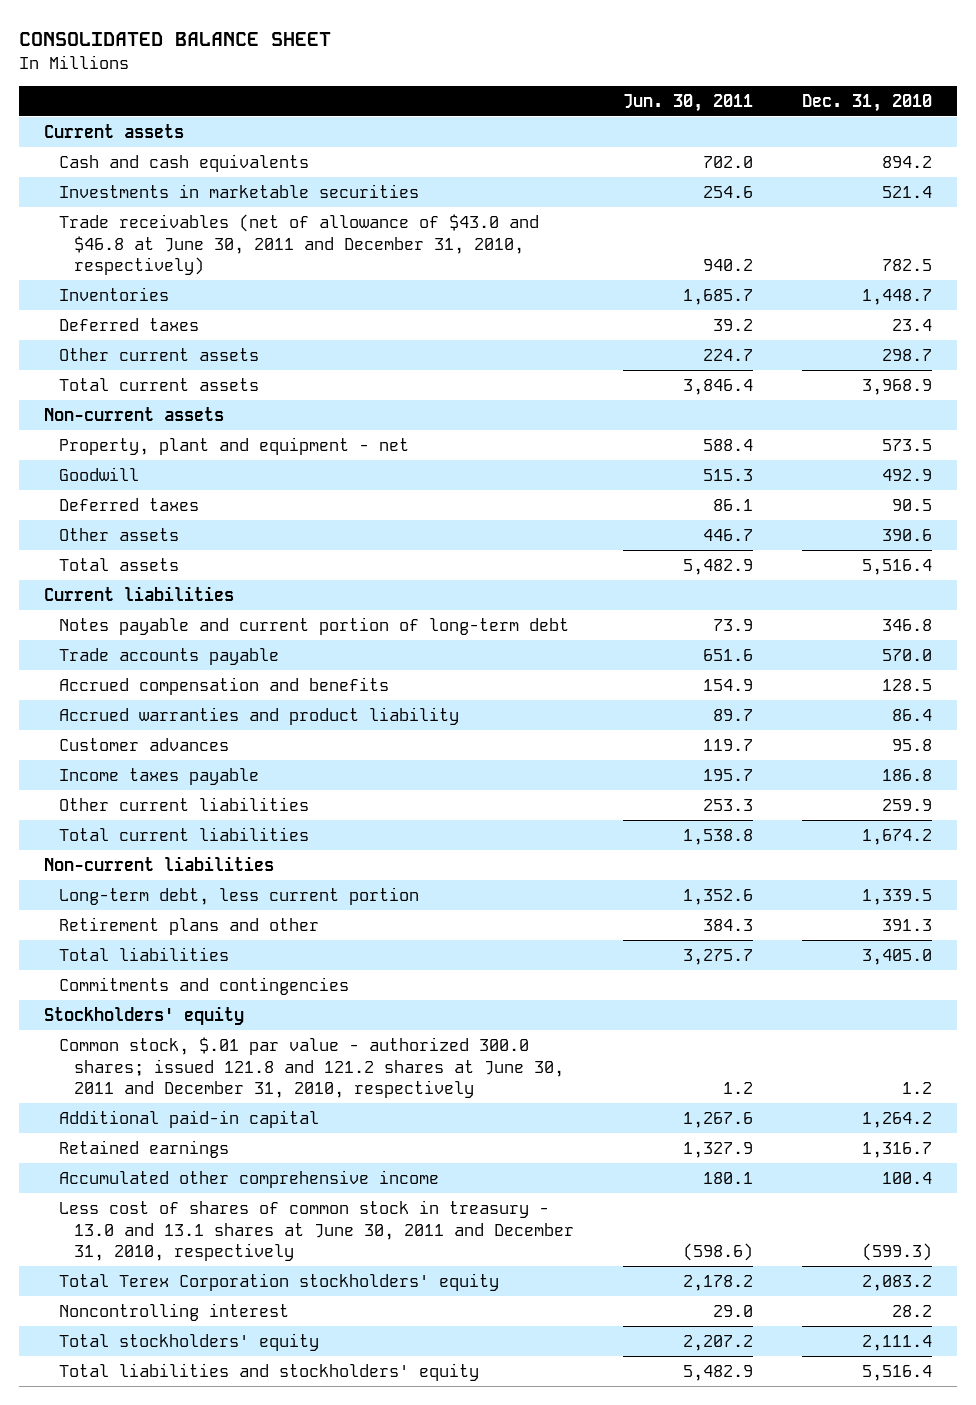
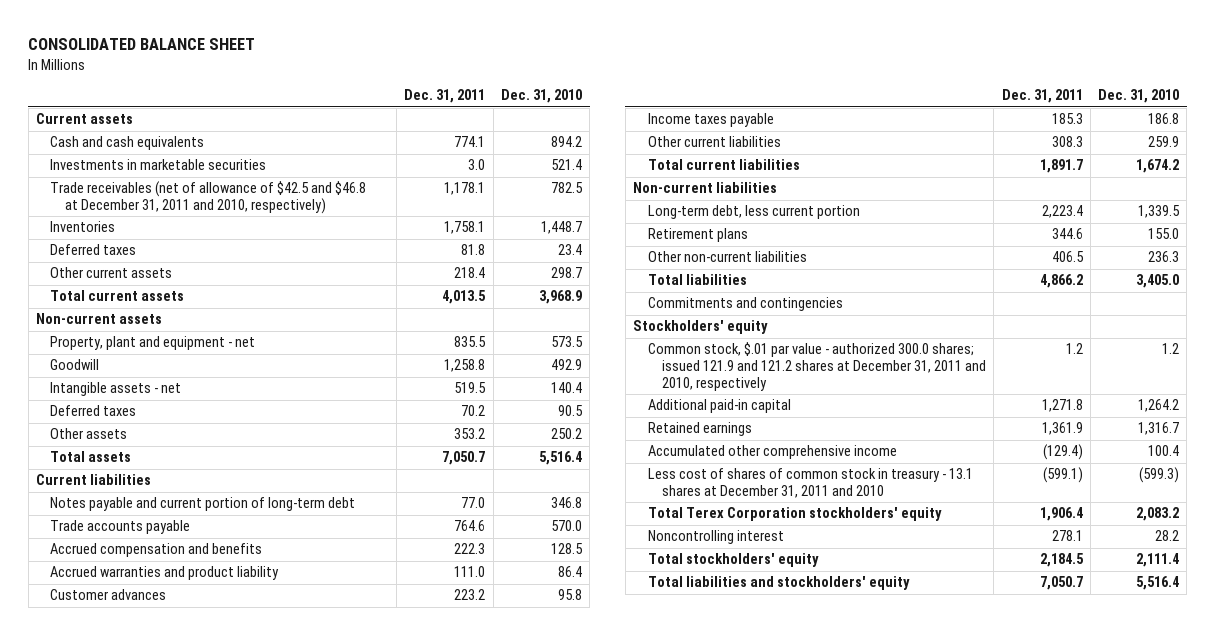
- | Jun. 30, 2011 | Dec. 31, 2010
+ | Dec. 31, 2011 | Dec. 31, 2010
- Trade receivables (net of allowance of $43.0 and $46.8 at June 30, 2011 and December 31, 2010, respectively) | 940.2 | 782.5
+ Trade receivables (net of allowance of $42.5 and $46.8 at December 31, 2011 and 2010, respectively) | 1,178.1 | 782.5
+ Intangible assets - net | 519.5 | 140.4
- Other assets | 446.7 | 390.6
+ Other assets | 353.2 | 250.2
- Retirement plans and other | 384.3 | 391.3
+ Retirement plans | 344.6 | 155.0
+ Other non-current liabilities | 406.5 | 236.3
- Common stock, $.01 par value - authorized 300.0 shares; issued 121.8 and 121.2 shares at June 30, 2011 and December 31, 2010, respectively | 1.2 | 1.2
+ Common stock, $.01 par value - authorized 300.0 shares; issued 121.9 and 121.2 shares at December 31, 2011 and 2010, respectively | 1.2 | 1.2
- Less cost of shares of common stock in treasury - 13.0 and 13.1 shares at June 30, 2011 and December 31, 2010, respectively | (598.6) | (599.3)
+ Less cost of shares of common stock in treasury - 13.1 shares at December 31, 2011 and 2010 | (599.1) | (599.3)

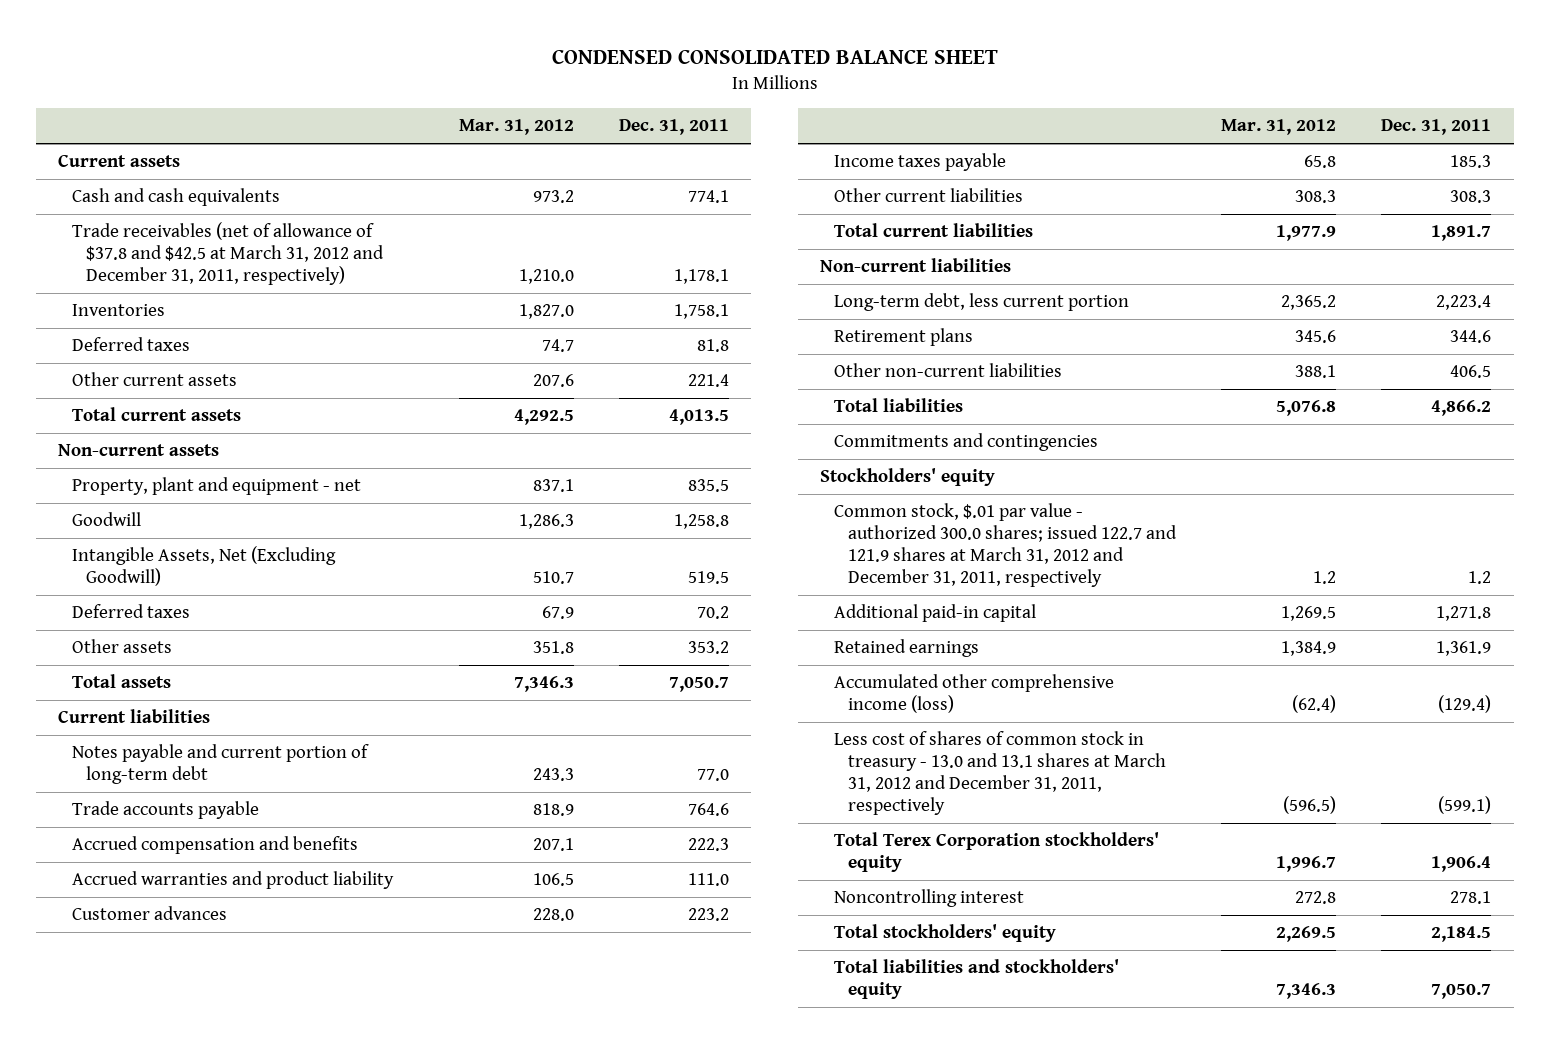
- CONSOLIDATED BALANCE SHEET
+ CONDENSED CONSOLIDATED BALANCE SHEET
- | Dec. 31, 2011 | Dec. 31, 2010
+ | Mar. 31, 2012 | Dec. 31, 2011
- Investments in marketable securities | 3.0 | 521.4
- Trade receivables (net of allowance of $42.5 and $46.8 at December 31, 2011 and 2010, respectively) | 1,178.1 | 782.5
+ Trade receivables (net of allowance of $37.8 and $42.5 at March 31, 2012 and December 31, 2011, respectively) | 1,210.0 | 1,178.1
- Other current assets | 218.4 | 298.7
+ Other current assets | 207.6 | 221.4
- Intangible assets - net | 519.5 | 140.4
+ Intangible Assets, Net (Excluding Goodwill) | 510.7 | 519.5
- Common stock, $.01 par value - authorized 300.0 shares; issued 121.9 and 121.2 shares at December 31, 2011 and 2010, respectively | 1.2 | 1.2
+ Common stock, $.01 par value - authorized 300.0 shares; issued 122.7 and 121.9 shares at March 31, 2012 and December 31, 2011, respectively | 1.2 | 1.2
- Accumulated other comprehensive income | (129.4) | 100.4
- Less cost of shares of common stock in treasury - 13.1 shares at December 31, 2011 and 2010 | (599.1) | (599.3)
+ Accumulated other comprehensive income (loss) | (62.4) | (129.4)
+ Less cost of shares of common stock in treasury - 13.0 and 13.1 shares at March 31, 2012 and December 31, 2011, respectively | (596.5) | (599.1)

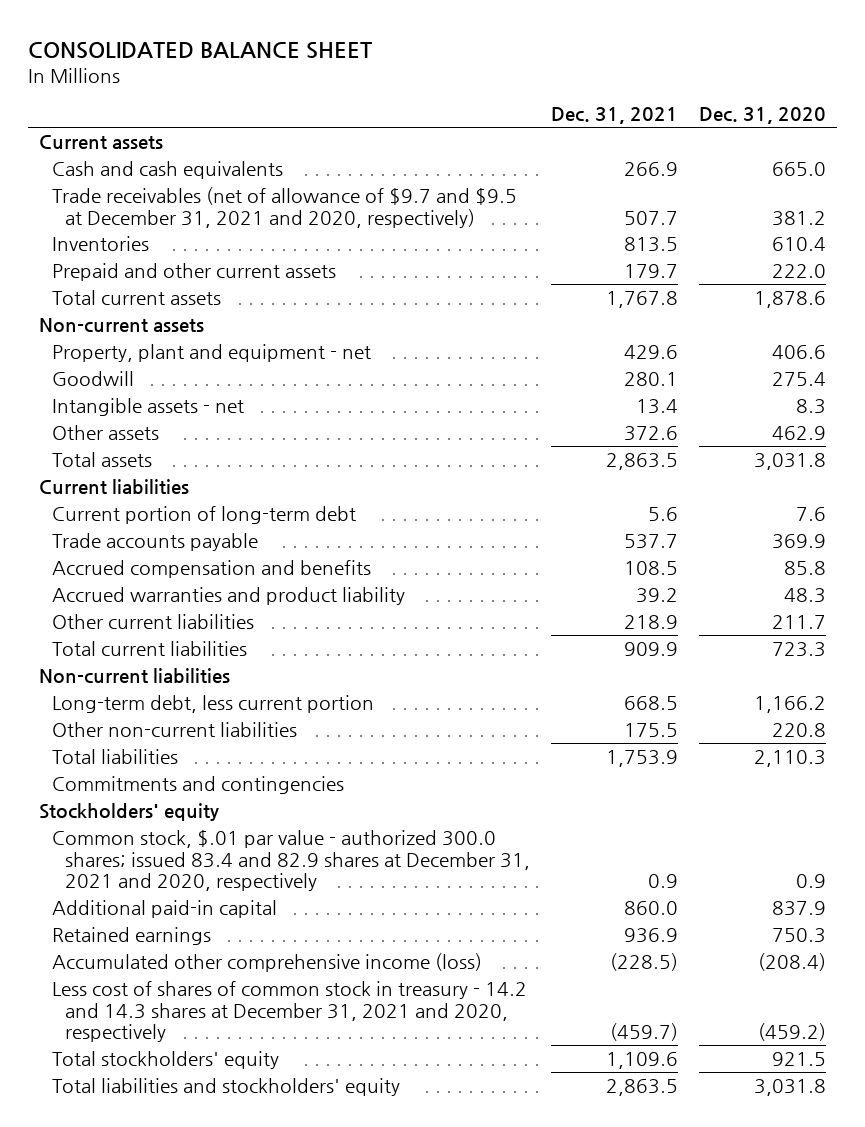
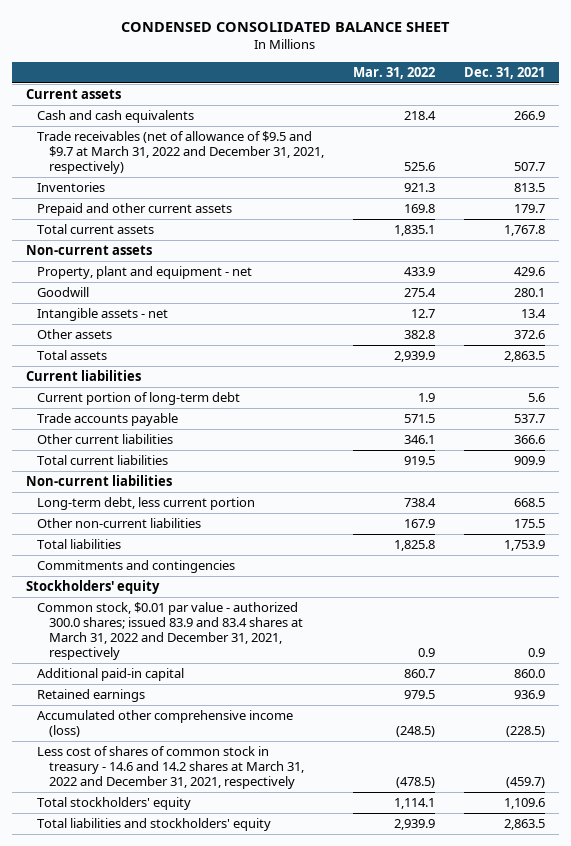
- CONSOLIDATED BALANCE SHEET
+ CONDENSED CONSOLIDATED BALANCE SHEET
- | Dec. 31, 2021 | Dec. 31, 2020
+ | Mar. 31, 2022 | Dec. 31, 2021
- Trade receivables (net of allowance of $9.7 and $9.5 at December 31, 2021 and 2020, respectively) | 507.7 | 381.2
+ Trade receivables (net of allowance of $9.5 and $9.7 at March 31, 2022 and December 31, 2021, respectively) | 525.6 | 507.7
- Accrued compensation and benefits | 108.5 | 85.8
- Accrued warranties and product liability | 39.2 | 48.3
- Other current liabilities | 218.9 | 211.7
+ Other current liabilities | 346.1 | 366.6
- Common stock, $.01 par value - authorized 300.0 shares; issued 83.4 and 82.9 shares at December 31, 2021 and 2020, respectively | 0.9 | 0.9
+ Common stock, $0.01 par value - authorized 300.0 shares; issued 83.9 and 83.4 shares at March 31, 2022 and December 31, 2021, respectively | 0.9 | 0.9
- Less cost of shares of common stock in treasury - 14.2 and 14.3 shares at December 31, 2021 and 2020, respectively | (459.7) | (459.2)
+ Less cost of shares of common stock in treasury - 14.6 and 14.2 shares at March 31, 2022 and December 31, 2021, respectively | (478.5) | (459.7)

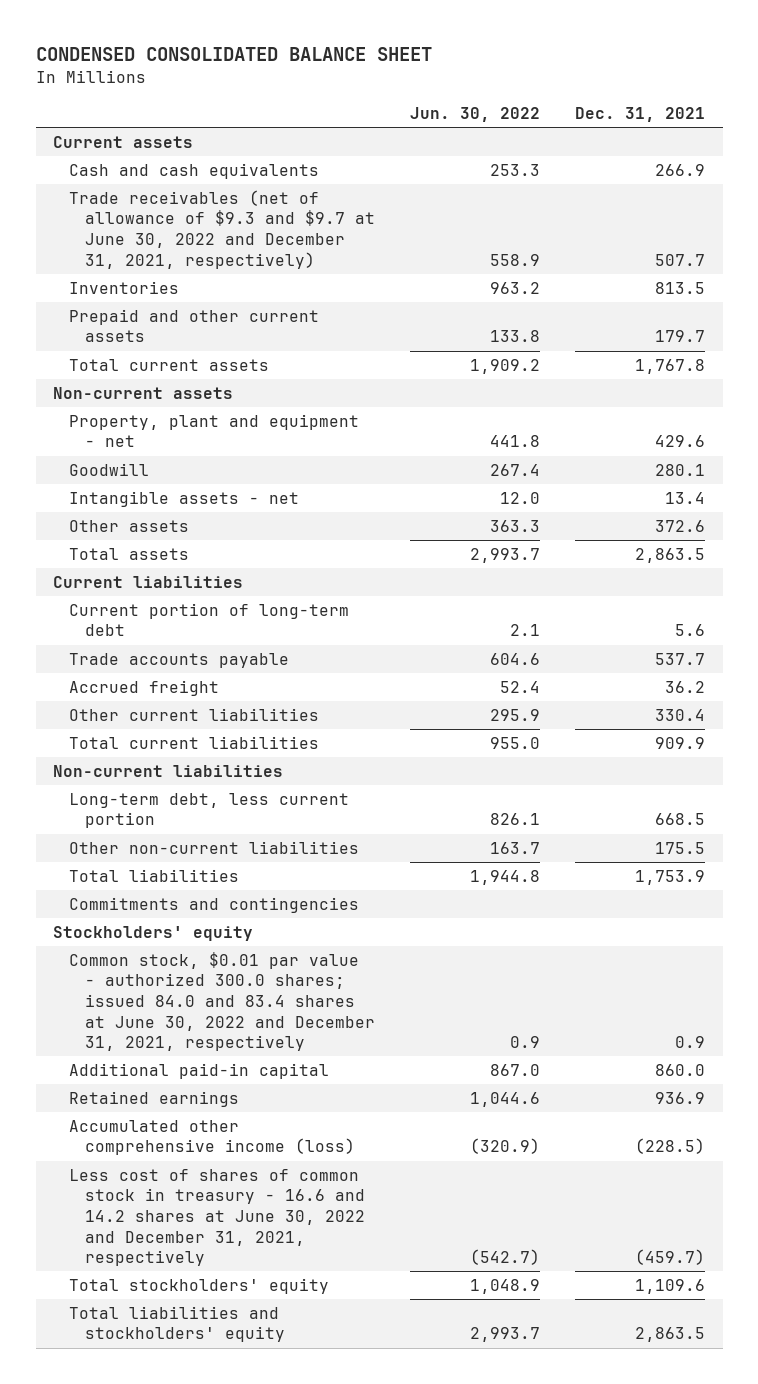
- | Mar. 31, 2022 | Dec. 31, 2021
+ | Jun. 30, 2022 | Dec. 31, 2021
- Trade receivables (net of allowance of $9.5 and $9.7 at March 31, 2022 and December 31, 2021, respectively) | 525.6 | 507.7
+ Trade receivables (net of allowance of $9.3 and $9.7 at June 30, 2022 and December 31, 2021, respectively) | 558.9 | 507.7
- Other current liabilities | 346.1 | 366.6
+ Accrued freight | 52.4 | 36.2
+ Other current liabilities | 295.9 | 330.4
- Common stock, $0.01 par value - authorized 300.0 shares; issued 83.9 and 83.4 shares at March 31, 2022 and December 31, 2021, respectively | 0.9 | 0.9
+ Common stock, $0.01 par value - authorized 300.0 shares; issued 84.0 and 83.4 shares at June 30, 2022 and December 31, 2021, respectively | 0.9 | 0.9
- Less cost of shares of common stock in treasury - 14.6 and 14.2 shares at March 31, 2022 and December 31, 2021, respectively | (478.5) | (459.7)
+ Less cost of shares of common stock in treasury - 16.6 and 14.2 shares at June 30, 2022 and December 31, 2021, respectively | (542.7) | (459.7)

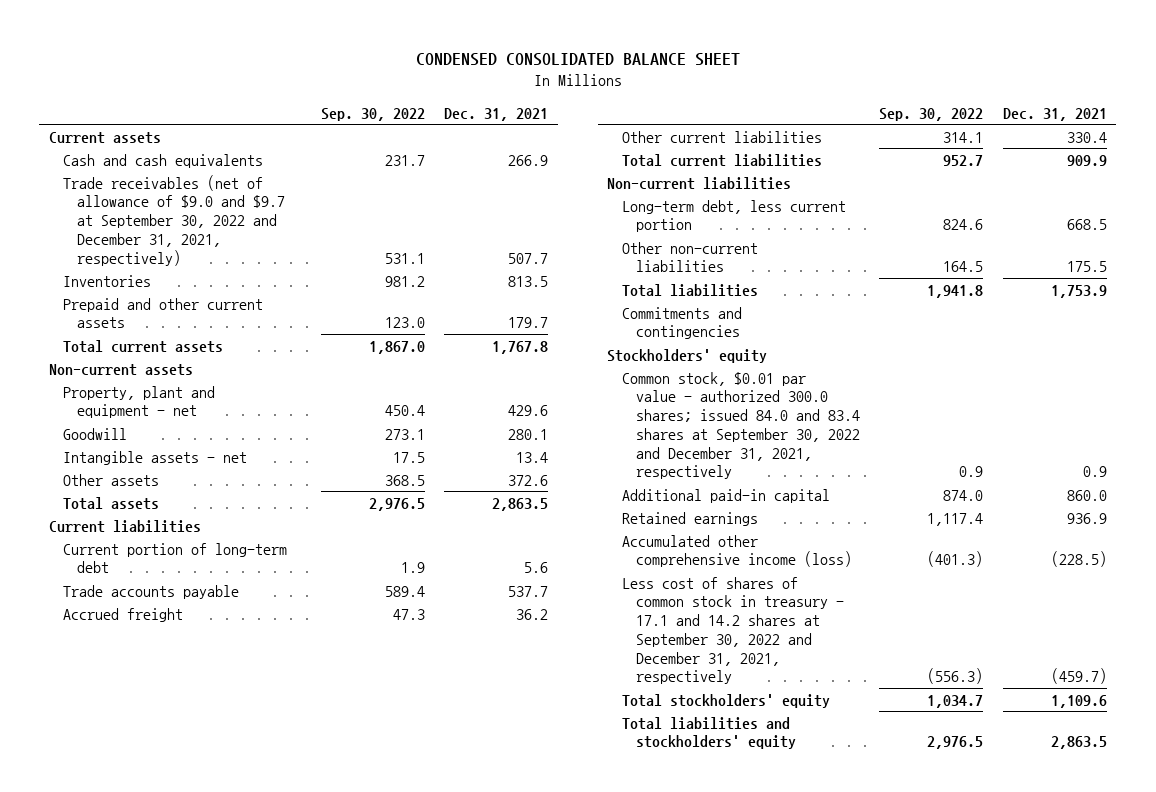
- | Jun. 30, 2022 | Dec. 31, 2021
+ | Sep. 30, 2022 | Dec. 31, 2021
- Trade receivables (net of allowance of $9.3 and $9.7 at June 30, 2022 and December 31, 2021, respectively) | 558.9 | 507.7
+ Trade receivables (net of allowance of $9.0 and $9.7 at September 30, 2022 and December 31, 2021, respectively) | 531.1 | 507.7
- Common stock, $0.01 par value - authorized 300.0 shares; issued 84.0 and 83.4 shares at June 30, 2022 and December 31, 2021, respectively | 0.9 | 0.9
+ Common stock, $0.01 par value - authorized 300.0 shares; issued 84.0 and 83.4 shares at September 30, 2022 and December 31, 2021, respectively | 0.9 | 0.9
- Less cost of shares of common stock in treasury - 16.6 and 14.2 shares at June 30, 2022 and December 31, 2021, respectively | (542.7) | (459.7)
+ Less cost of shares of common stock in treasury - 17.1 and 14.2 shares at September 30, 2022 and December 31, 2021, respectively | (556.3) | (459.7)

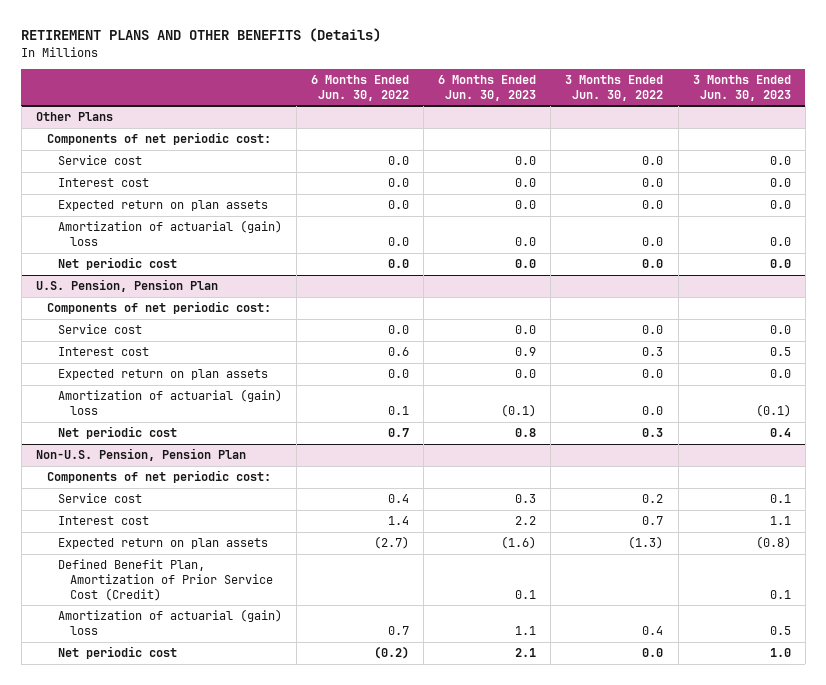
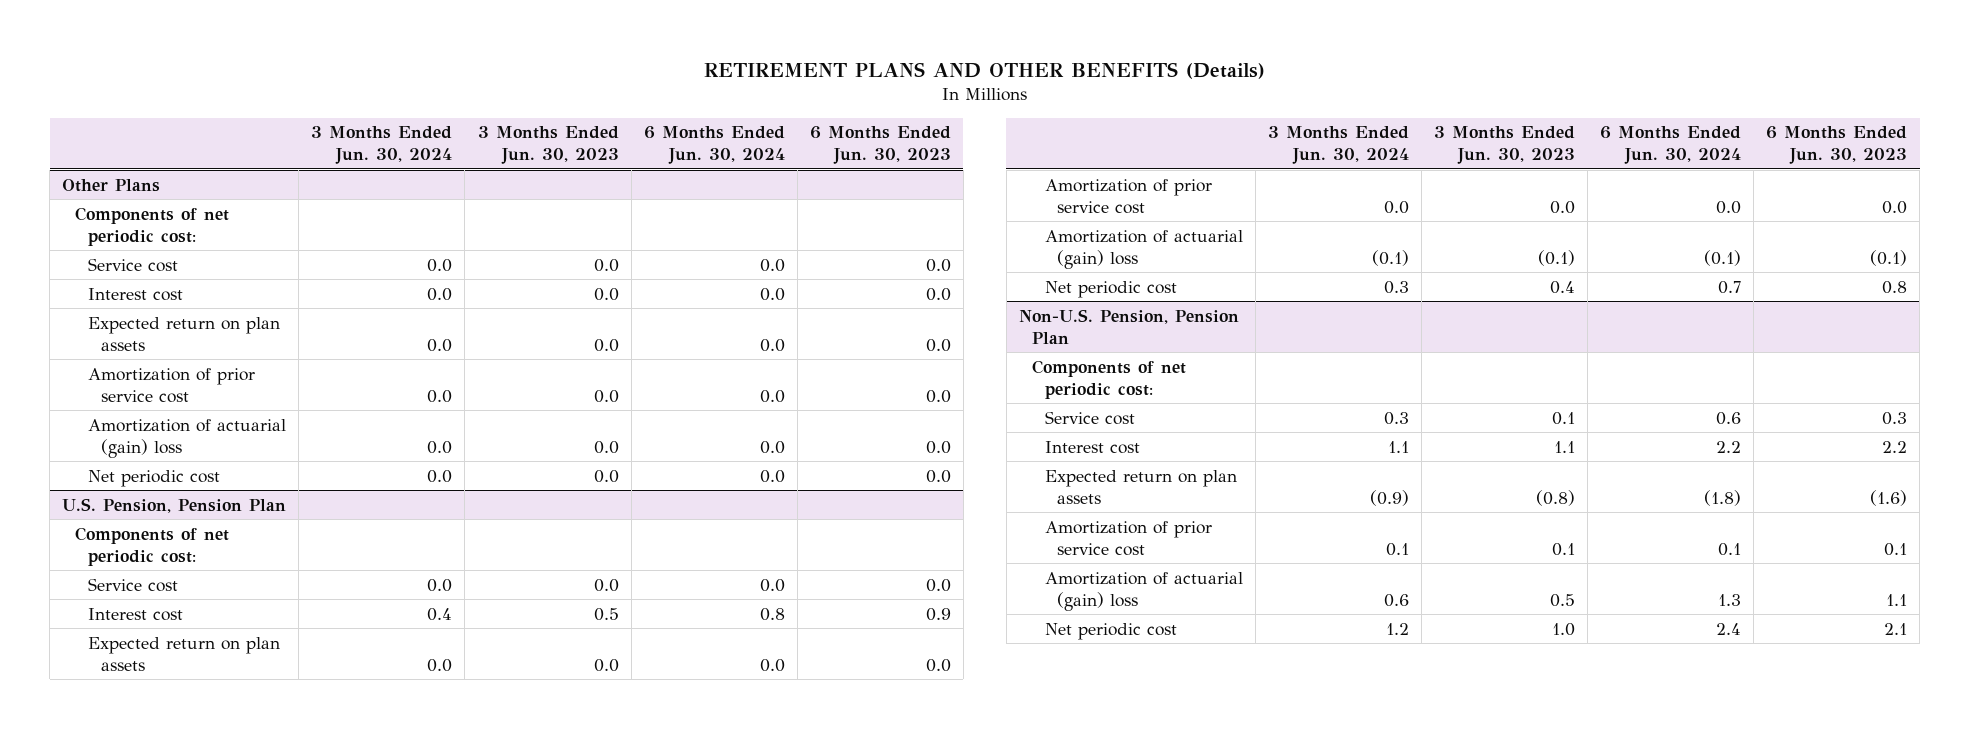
- | 6 Months Ended Jun. 30, 2022 | 6 Months Ended Jun. 30, 2023 | 3 Months Ended Jun. 30, 2022 | 3 Months Ended Jun. 30, 2023
+ | 3 Months Ended Jun. 30, 2024 | 3 Months Ended Jun. 30, 2023 | 6 Months Ended Jun. 30, 2024 | 6 Months Ended Jun. 30, 2023
@ Other Plans
+ Amortization of prior service cost | 0.0 | 0.0 | 0.0 | 0.0
@ U.S. Pension, Pension Plan
+ Amortization of prior service cost | 0.0 | 0.0 | 0.0 | 0.0
@ Non-U.S. Pension, Pension Plan
- Defined Benefit Plan, Amortization of Prior Service Cost (Credit) | | 0.1 | | 0.1
+ Amortization of prior service cost | 0.1 | 0.1 | 0.1 | 0.1

